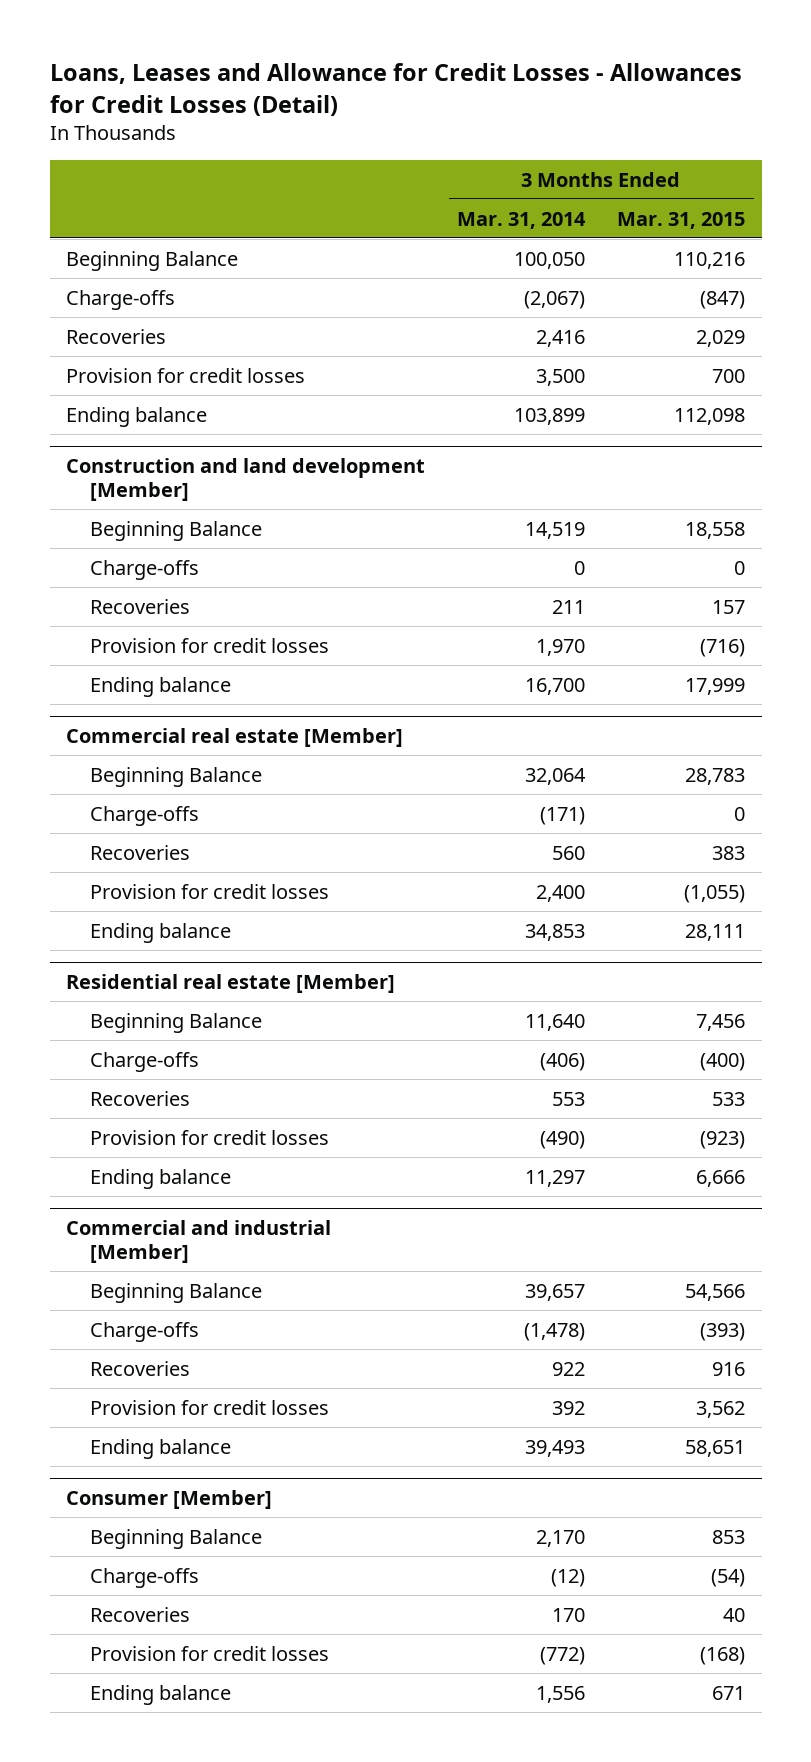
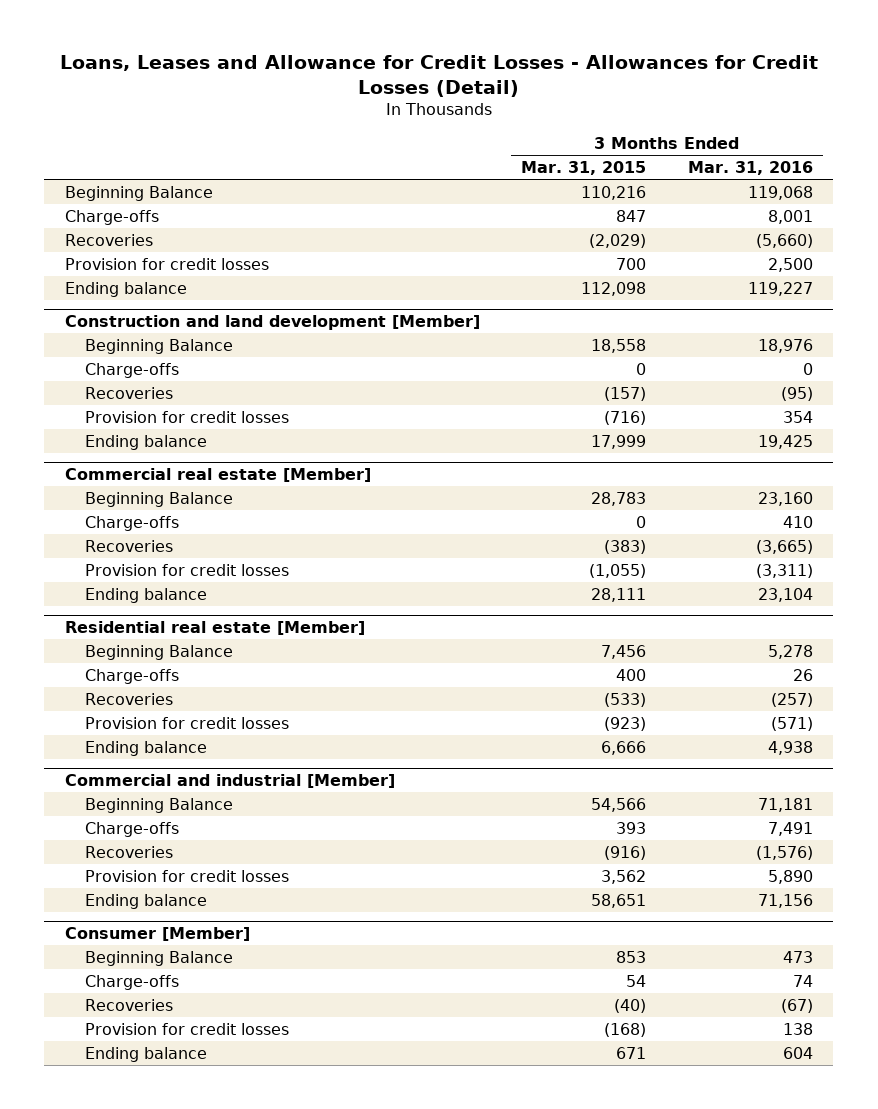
- | 3 Months Ended Mar. 31, 2014 | 3 Months Ended Mar. 31, 2015
+ | 3 Months Ended Mar. 31, 2015 | 3 Months Ended Mar. 31, 2016
- Charge-offs | (2,067) | (847)
- Recoveries | 2,416 | 2,029
+ Charge-offs | 847 | 8,001
+ Recoveries | (2,029) | (5,660)
@ Construction and land development [Member]
- Recoveries | 211 | 157
+ Recoveries | (157) | (95)
@ Commercial real estate [Member]
- Recoveries | 560 | 383
+ Recoveries | (383) | (3,665)
@ Residential real estate [Member]
- Charge-offs | (406) | (400)
- Recoveries | 553 | 533
+ Charge-offs | 400 | 26
+ Recoveries | (533) | (257)
@ Commercial and industrial [Member]
- Charge-offs | (1,478) | (393)
- Recoveries | 922 | 916
+ Charge-offs | 393 | 7,491
+ Recoveries | (916) | (1,576)
@ Consumer [Member]
- Charge-offs | (12) | (54)
- Recoveries | 170 | 40
+ Charge-offs | 54 | 74
+ Recoveries | (40) | (67)

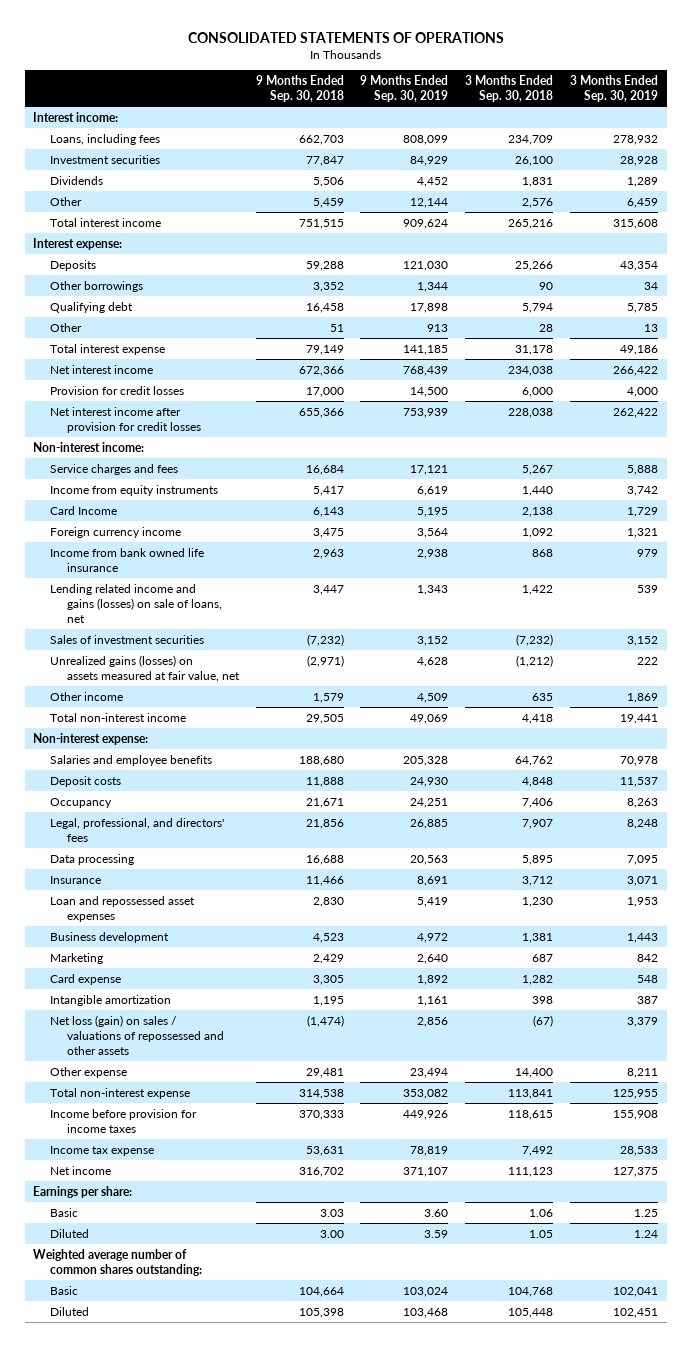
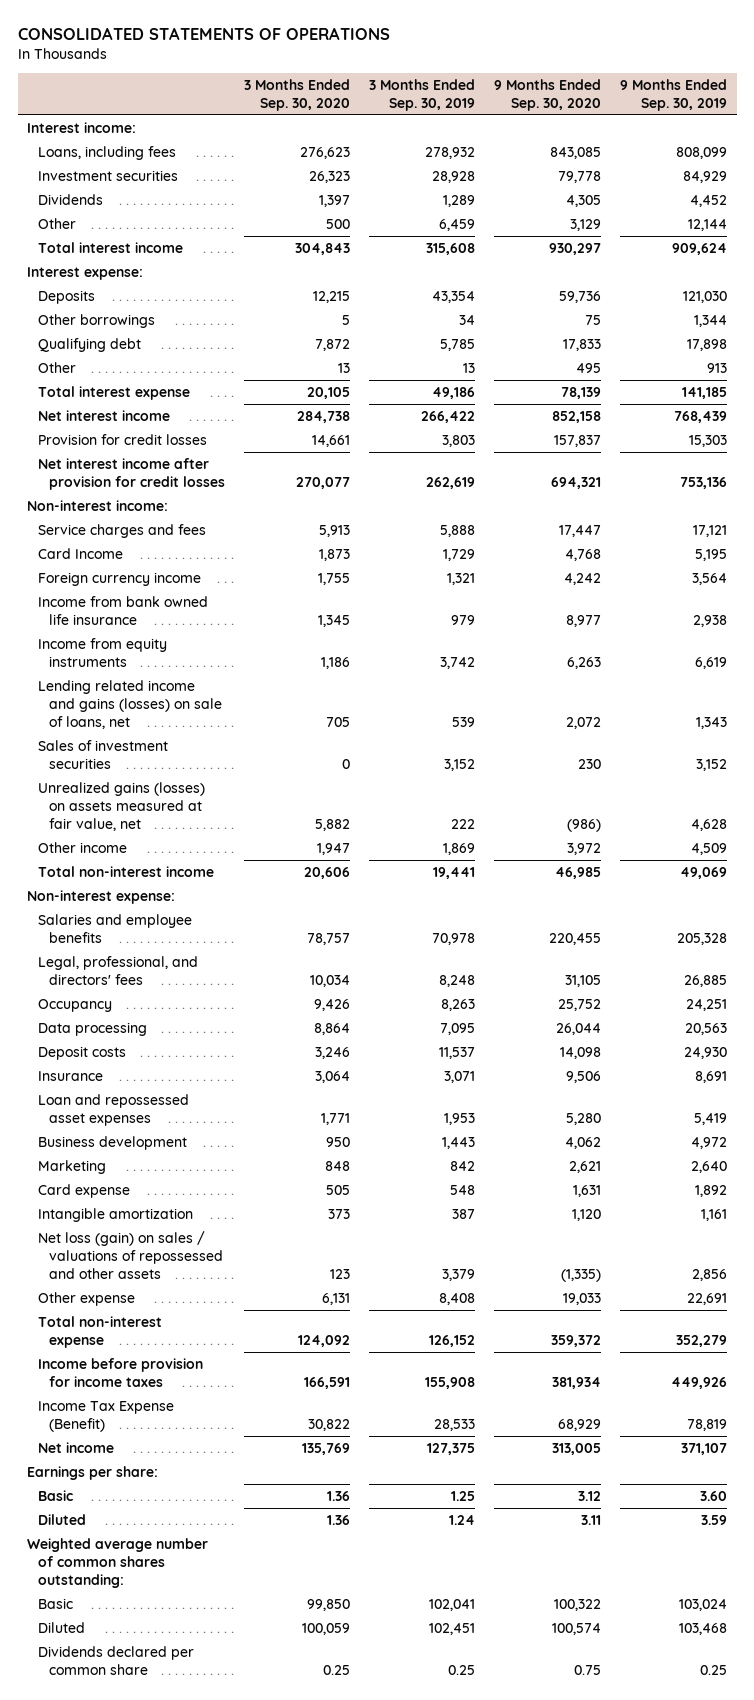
- | 9 Months Ended Sep. 30, 2018 | 9 Months Ended Sep. 30, 2019 | 3 Months Ended Sep. 30, 2018 | 3 Months Ended Sep. 30, 2019
+ | 3 Months Ended Sep. 30, 2020 | 3 Months Ended Sep. 30, 2019 | 9 Months Ended Sep. 30, 2020 | 9 Months Ended Sep. 30, 2019
- Provision for credit losses | 17,000 | 14,500 | 6,000 | 4,000
- Net interest income after provision for credit losses | 655,366 | 753,939 | 228,038 | 262,422
+ Provision for credit losses | 14,661 | 3,803 | 157,837 | 15,303
+ Net interest income after provision for credit losses | 270,077 | 262,619 | 694,321 | 753,136
moved down: Income from equity instruments | 1,186 | 3,742 | 6,263 | 6,619
moved down: Occupancy | 9,426 | 8,263 | 25,752 | 24,251
moved down: Deposit costs | 3,246 | 11,537 | 14,098 | 24,930
- Other expense | 29,481 | 23,494 | 14,400 | 8,211
- Total non-interest expense | 314,538 | 353,082 | 113,841 | 125,955
+ Other expense | 6,131 | 8,408 | 19,033 | 22,691
+ Total non-interest expense | 124,092 | 126,152 | 359,372 | 352,279
- Income tax expense | 53,631 | 78,819 | 7,492 | 28,533
+ Income Tax Expense (Benefit) | 30,822 | 28,533 | 68,929 | 78,819
+ Dividends declared per common share | 0.25 | 0.25 | 0.75 | 0.25

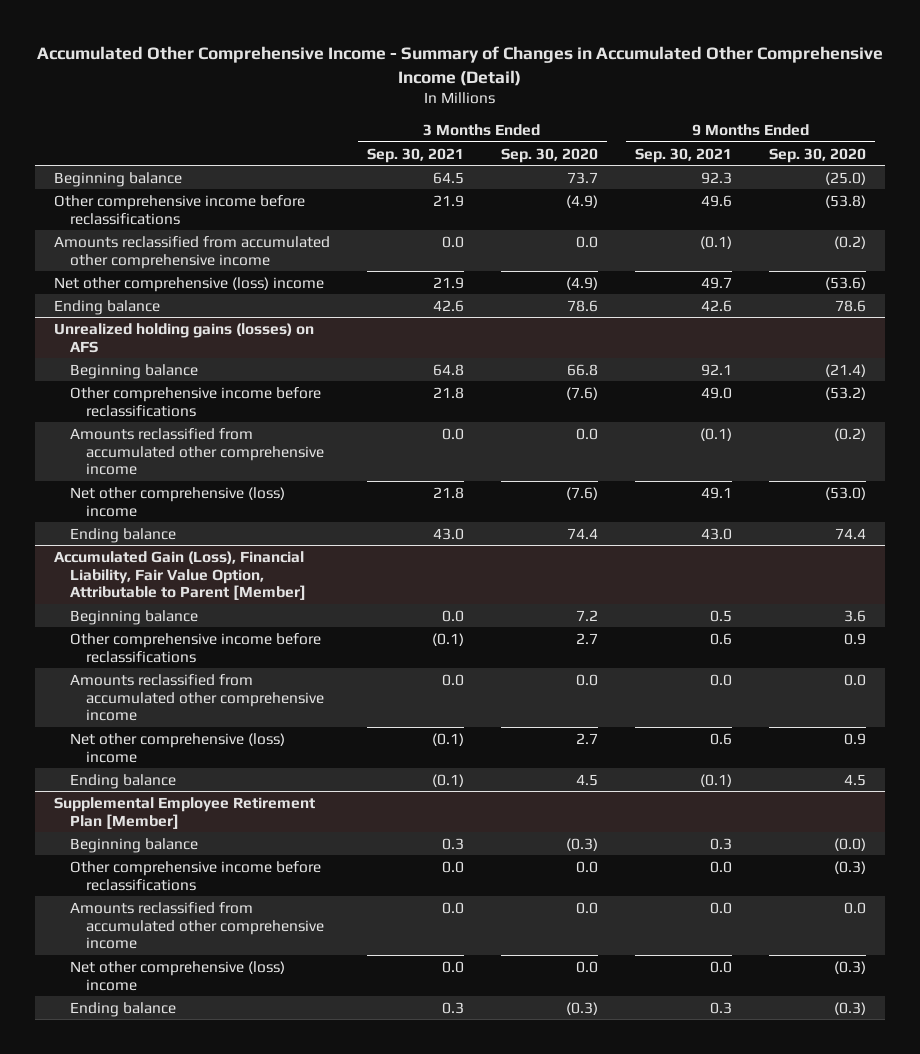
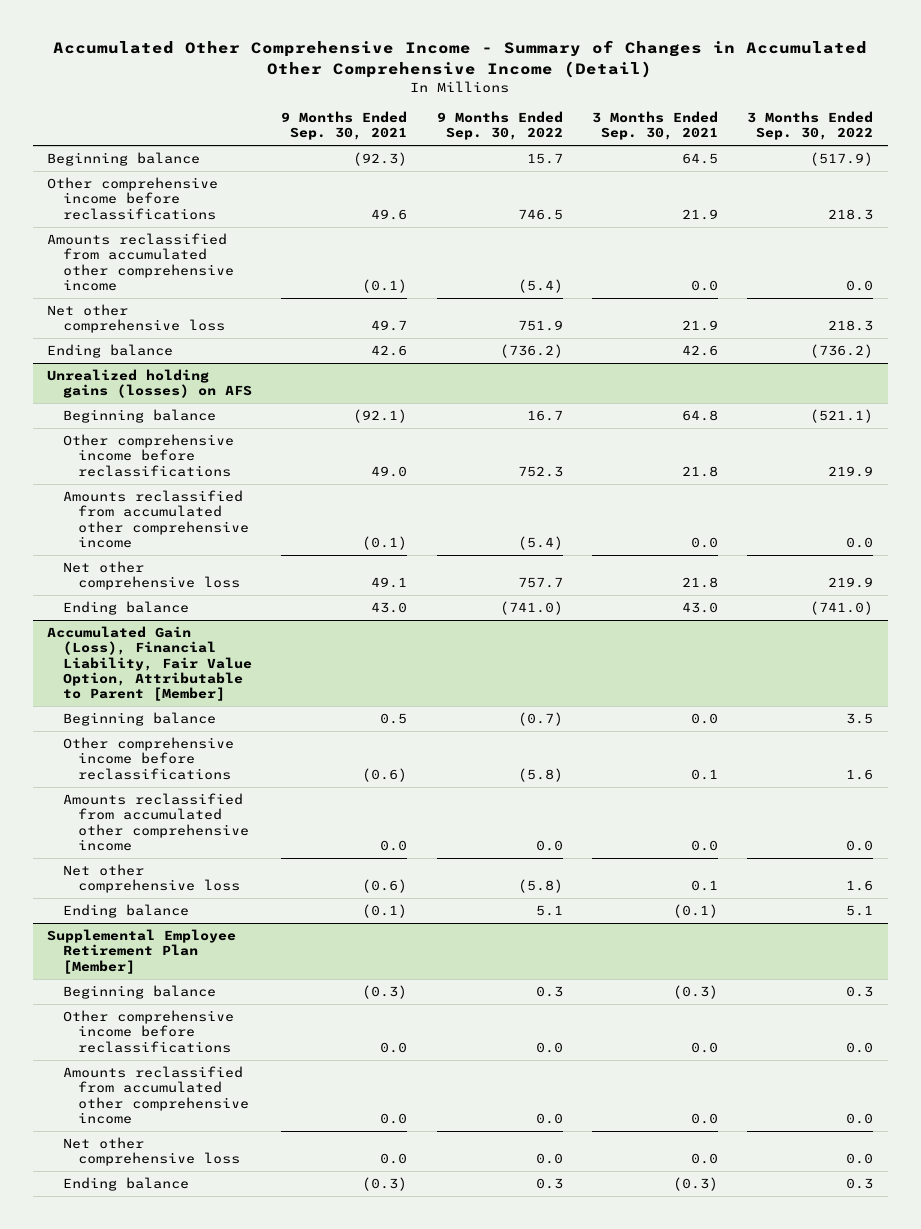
- | 3 Months Ended Sep. 30, 2021 | 3 Months Ended Sep. 30, 2020 | 9 Months Ended Sep. 30, 2021 | 9 Months Ended Sep. 30, 2020
+ | 9 Months Ended Sep. 30, 2021 | 9 Months Ended Sep. 30, 2022 | 3 Months Ended Sep. 30, 2021 | 3 Months Ended Sep. 30, 2022
- Beginning balance | 64.5 | 73.7 | 92.3 | (25.0)
+ Beginning balance | (92.3) | 15.7 | 64.5 | (517.9)
- Net other comprehensive (loss) income | 21.9 | (4.9) | 49.7 | (53.6)
+ Net other comprehensive loss | 49.7 | 751.9 | 21.9 | 218.3
@ Unrealized holding gains (losses) on AFS
- Beginning balance | 64.8 | 66.8 | 92.1 | (21.4)
+ Beginning balance | (92.1) | 16.7 | 64.8 | (521.1)
- Net other comprehensive (loss) income | 21.8 | (7.6) | 49.1 | (53.0)
+ Net other comprehensive loss | 49.1 | 757.7 | 21.8 | 219.9
@ Accumulated Gain (Loss), Financial Liability, Fair Value Option, Attributable to Parent [Member]
- Other comprehensive income before reclassifications | (0.1) | 2.7 | 0.6 | 0.9
+ Other comprehensive income before reclassifications | (0.6) | (5.8) | 0.1 | 1.6
- Net other comprehensive (loss) income | (0.1) | 2.7 | 0.6 | 0.9
+ Net other comprehensive loss | (0.6) | (5.8) | 0.1 | 1.6
@ Supplemental Employee Retirement Plan [Member]
- Beginning balance | 0.3 | (0.3) | 0.3 | (0.0)
+ Beginning balance | (0.3) | 0.3 | (0.3) | 0.3
- Net other comprehensive (loss) income | 0.0 | 0.0 | 0.0 | (0.3)
- Ending balance | 0.3 | (0.3) | 0.3 | (0.3)
+ Net other comprehensive loss | 0.0 | 0.0 | 0.0 | 0.0
+ Ending balance | (0.3) | 0.3 | (0.3) | 0.3

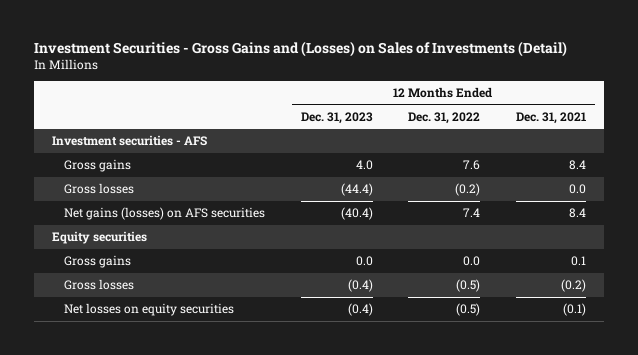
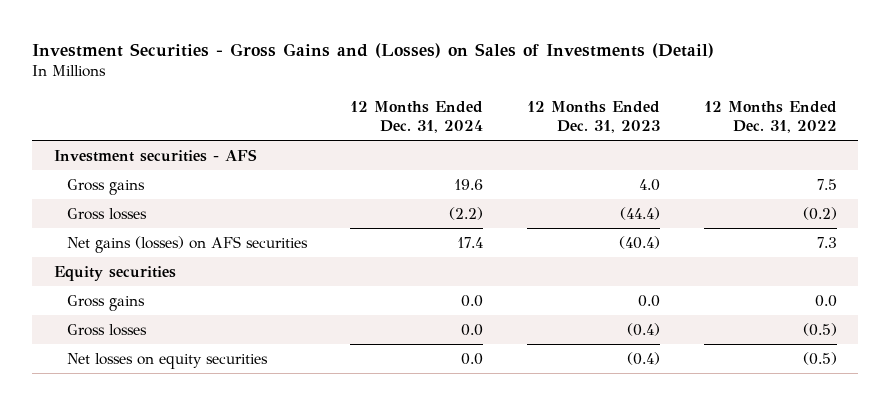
- | 12 Months Ended Dec. 31, 2023 | 12 Months Ended Dec. 31, 2022 | 12 Months Ended Dec. 31, 2021
+ | 12 Months Ended Dec. 31, 2024 | 12 Months Ended Dec. 31, 2023 | 12 Months Ended Dec. 31, 2022
- Gross gains | 4.0 | 7.6 | 8.4
+ Gross gains | 19.6 | 4.0 | 7.5
- Net gains (losses) on AFS securities | (40.4) | 7.4 | 8.4
+ Net gains (losses) on AFS securities | 17.4 | (40.4) | 7.3

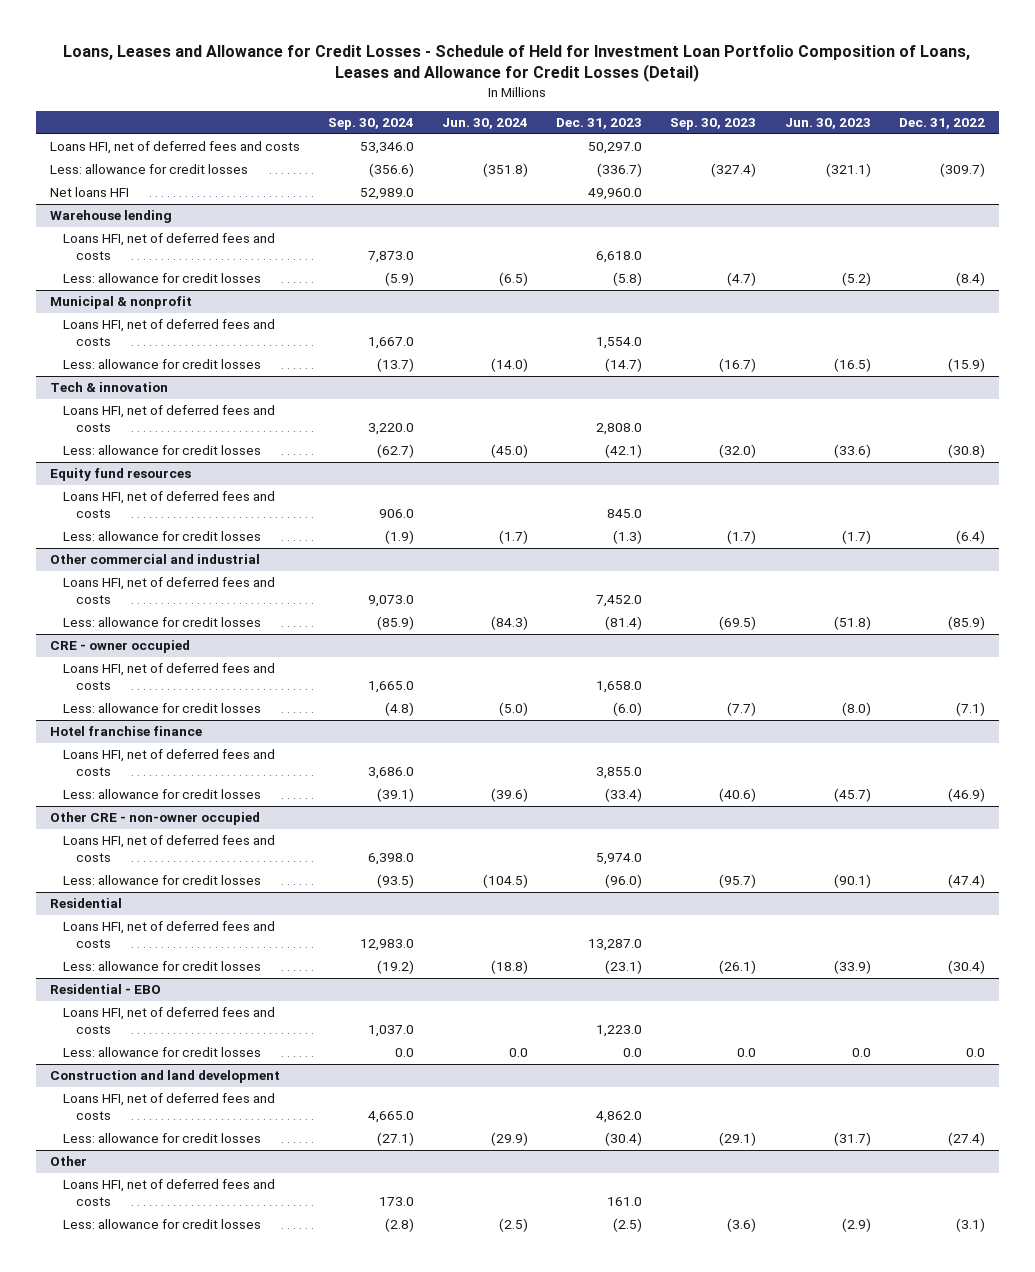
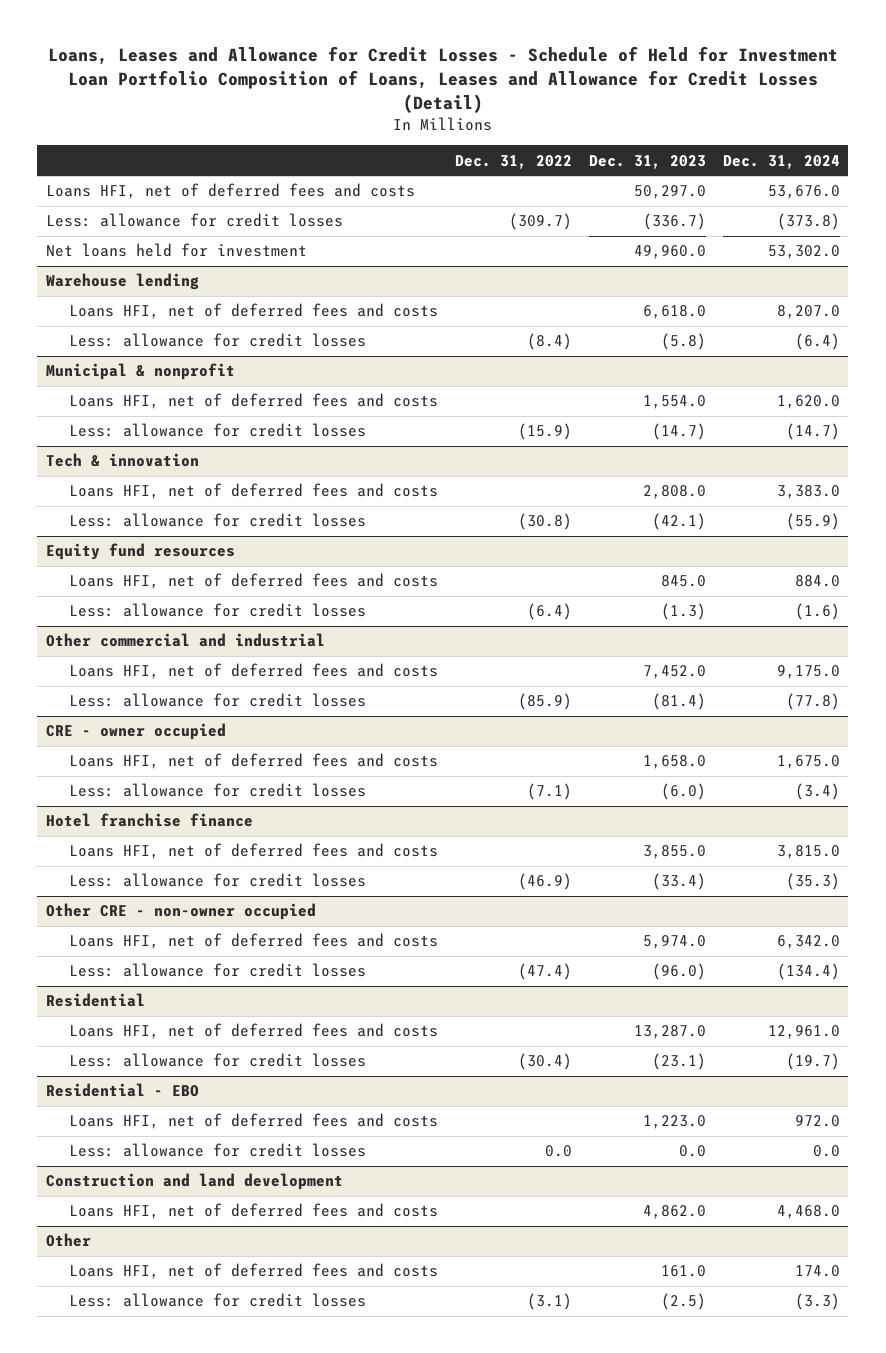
- | Sep. 30, 2024 | Jun. 30, 2024 | Dec. 31, 2023 | Sep. 30, 2023 | Jun. 30, 2023 | Dec. 31, 2022
+ | Dec. 31, 2022 | Dec. 31, 2023 | Dec. 31, 2024
- Net loans HFI | 52,989.0 | | 49,960.0 | | |
+ Net loans held for investment | | 49,960.0 | 53,302.0
@ Construction and land development
- Less: allowance for credit losses | (27.1) | (29.9) | (30.4) | (29.1) | (31.7) | (27.4)

